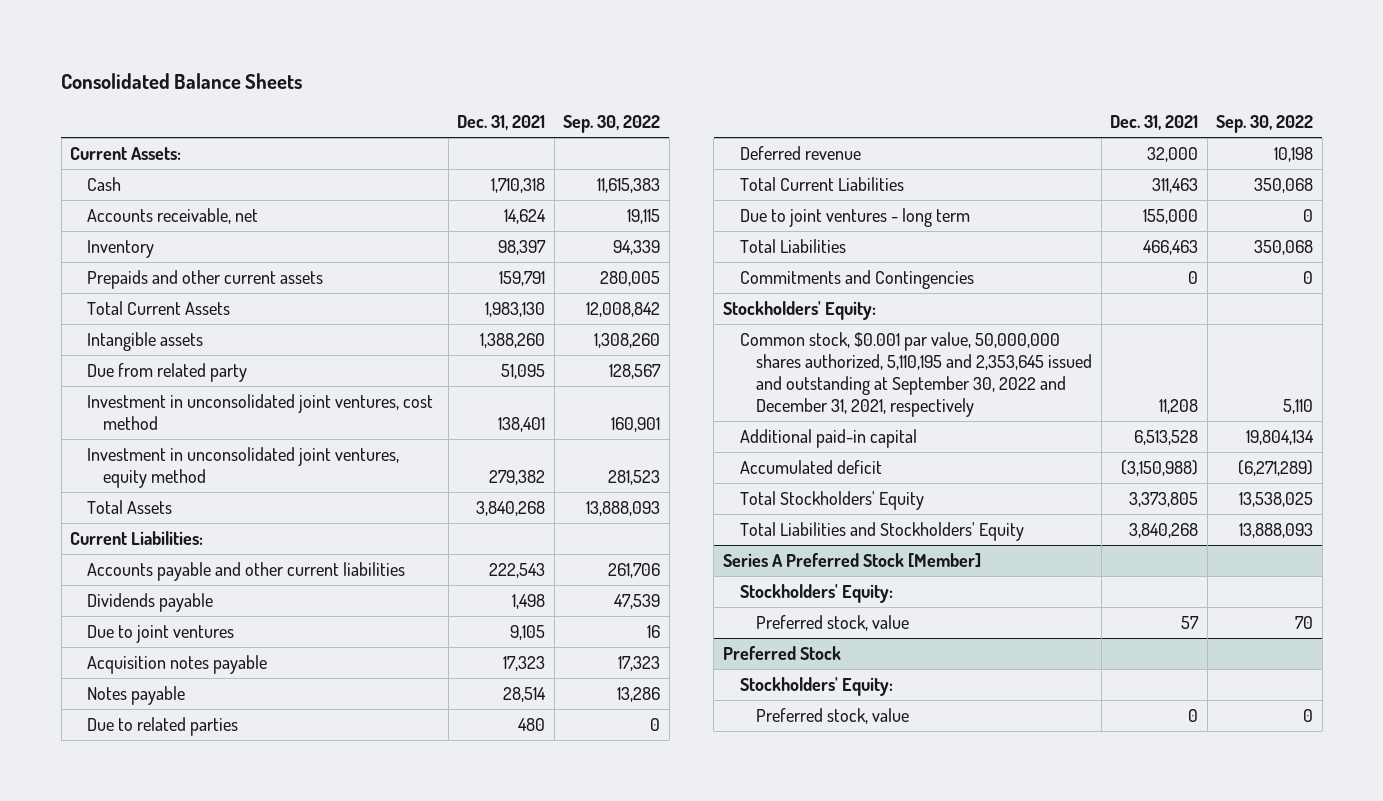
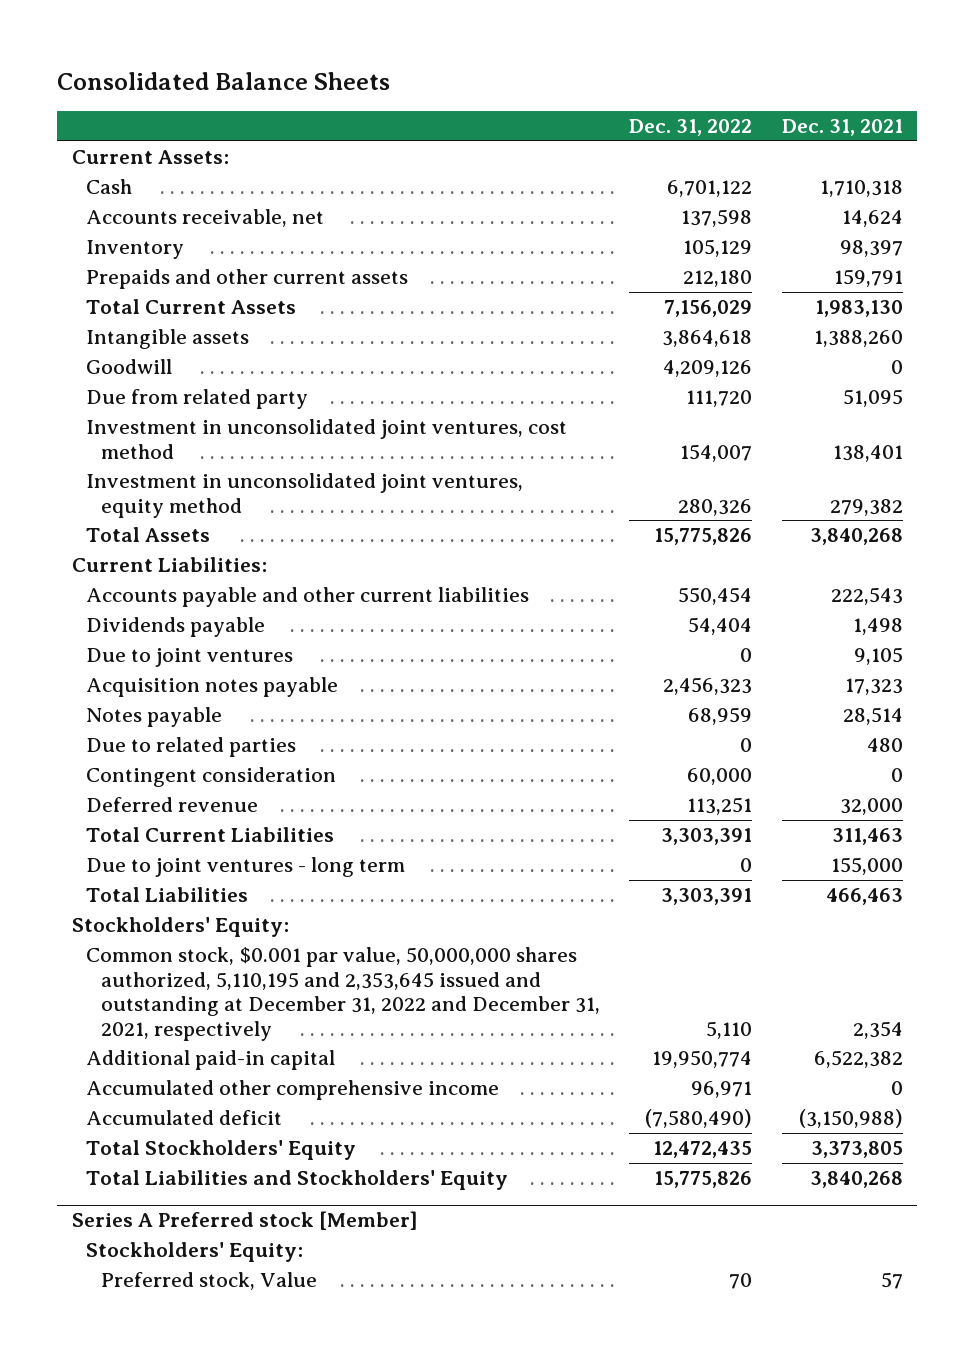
- | Dec. 31, 2021 | Sep. 30, 2022
+ | Dec. 31, 2022 | Dec. 31, 2021
+ Goodwill | 4,209,126 | 0
+ Contingent consideration | 60,000 | 0
- Commitments and Contingencies | 0 | 0
- Common stock, $0.001 par value, 50,000,000 shares authorized, 5,110,195 and 2,353,645 issued and outstanding at September 30, 2022 and December 31, 2021, respectively | 11,208 | 5,110
- Additional paid-in capital | 6,513,528 | 19,804,134
+ Common stock, $0.001 par value, 50,000,000 shares authorized, 5,110,195 and 2,353,645 issued and outstanding at December 31, 2022 and December 31, 2021, respectively | 5,110 | 2,354
+ Additional paid-in capital | 19,950,774 | 6,522,382
+ Accumulated other comprehensive income | 96,971 | 0
- Series A Preferred Stock [Member]
- Stockholders' Equity:
- Preferred stock, value | 57 | 70
- Preferred Stock
+ Series A Preferred stock [Member]
- Preferred stock, value | 0 | 0
+ Preferred stock, Value | 70 | 57

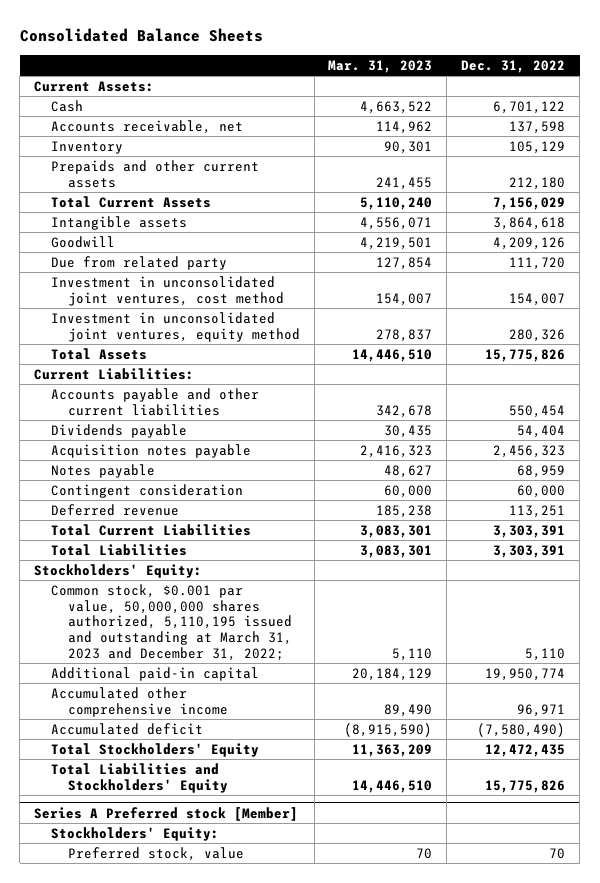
- | Dec. 31, 2022 | Dec. 31, 2021
+ | Mar. 31, 2023 | Dec. 31, 2022
- Due to joint ventures | 0 | 9,105
- Due to related parties | 0 | 480
- Due to joint ventures - long term | 0 | 155,000
- Common stock, $0.001 par value, 50,000,000 shares authorized, 5,110,195 and 2,353,645 issued and outstanding at December 31, 2022 and December 31, 2021, respectively | 5,110 | 2,354
+ Common stock, $0.001 par value, 50,000,000 shares authorized, 5,110,195 issued and outstanding at March 31, 2023 and December 31, 2022; | 5,110 | 5,110
@ Series A Preferred stock [Member]
- Preferred stock, Value | 70 | 57
+ Preferred stock, value | 70 | 70

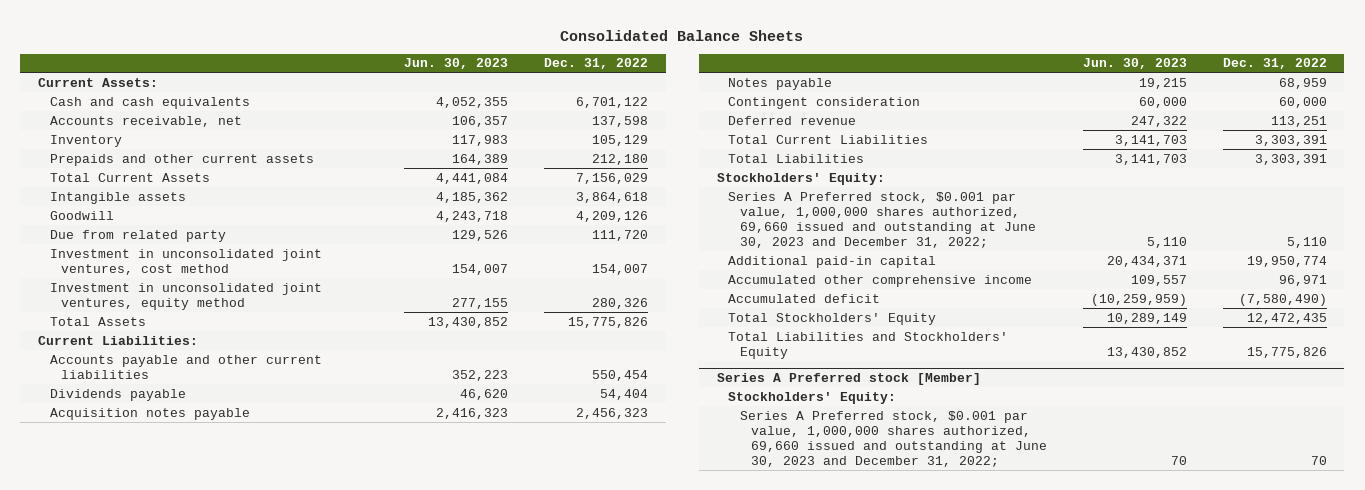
- | Mar. 31, 2023 | Dec. 31, 2022
+ | Jun. 30, 2023 | Dec. 31, 2022
- Cash | 4,663,522 | 6,701,122
+ Cash and cash equivalents | 4,052,355 | 6,701,122
- Common stock, $0.001 par value, 50,000,000 shares authorized, 5,110,195 issued and outstanding at March 31, 2023 and December 31, 2022; | 5,110 | 5,110
+ Series A Preferred stock, $0.001 par value, 1,000,000 shares authorized, 69,660 issued and outstanding at June 30, 2023 and December 31, 2022; | 5,110 | 5,110
@ Series A Preferred stock [Member]
- Preferred stock, value | 70 | 70
+ Series A Preferred stock, $0.001 par value, 1,000,000 shares authorized, 69,660 issued and outstanding at June 30, 2023 and December 31, 2022; | 70 | 70

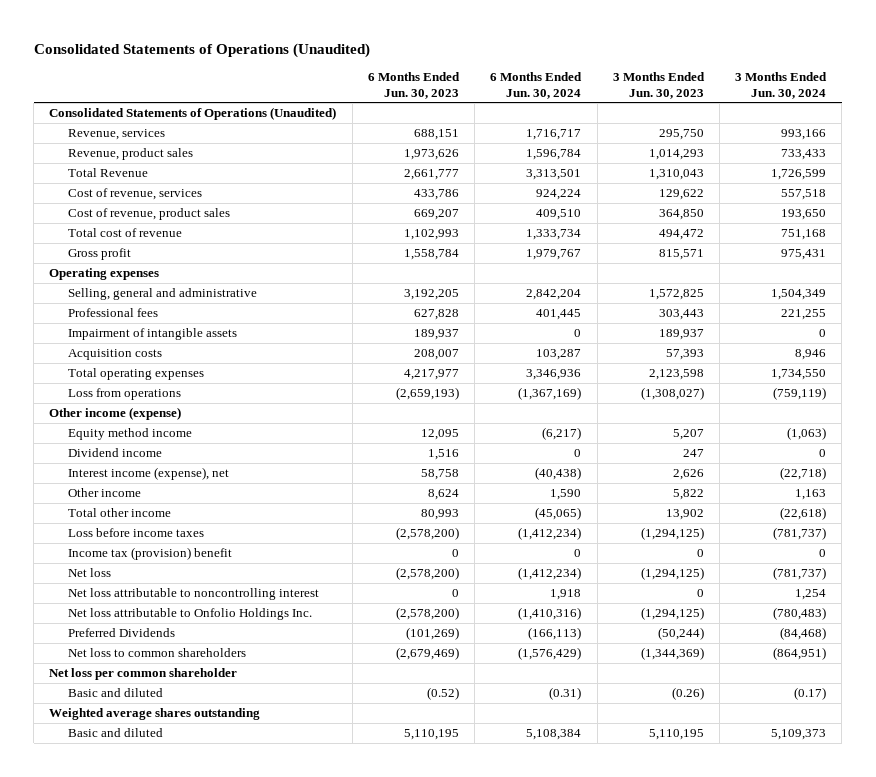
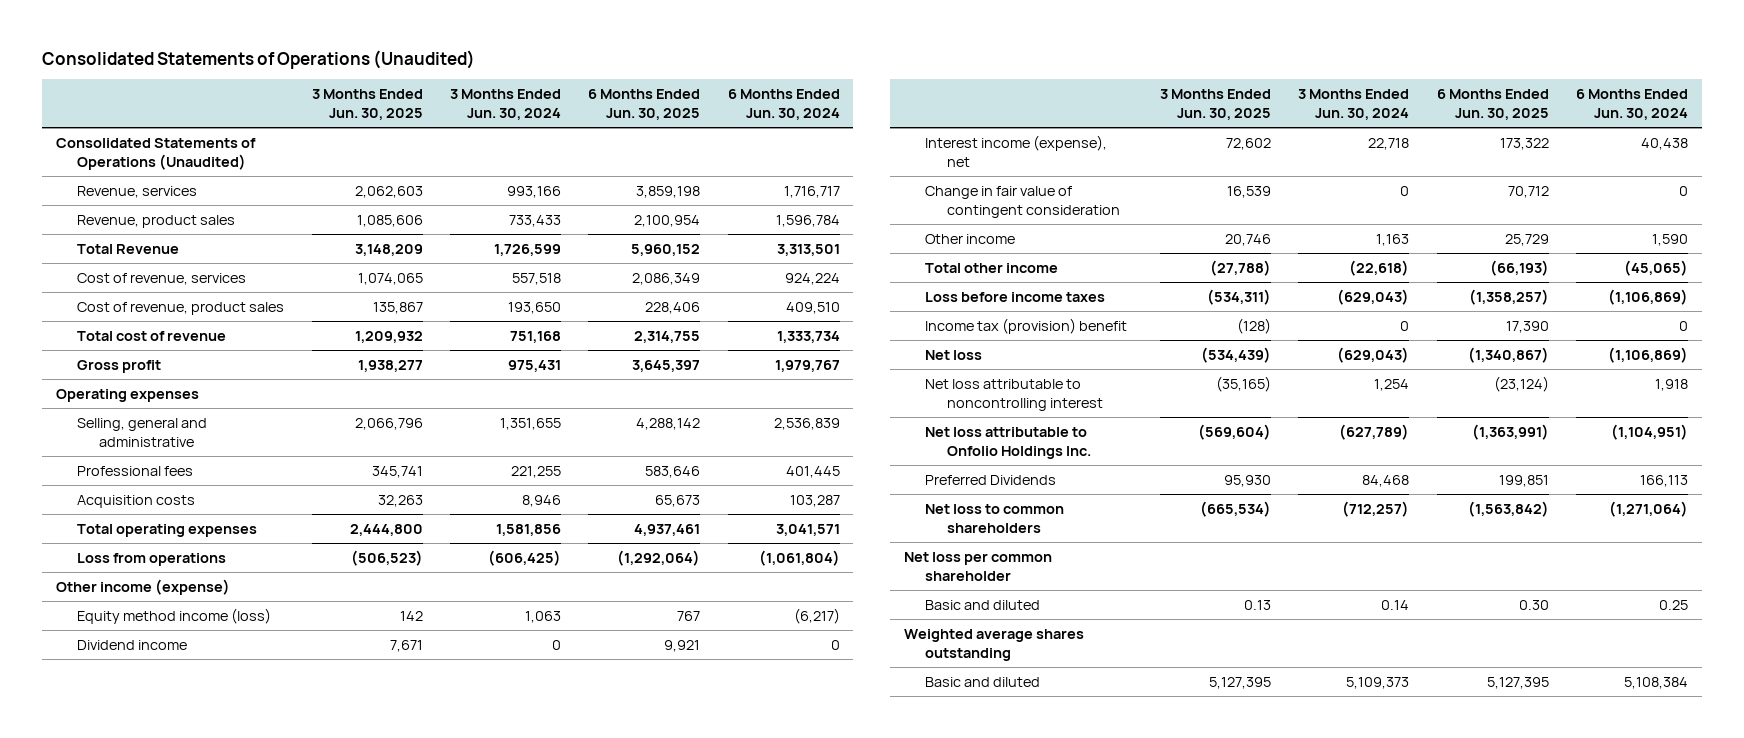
- | 6 Months Ended Jun. 30, 2023 | 6 Months Ended Jun. 30, 2024 | 3 Months Ended Jun. 30, 2023 | 3 Months Ended Jun. 30, 2024
+ | 3 Months Ended Jun. 30, 2025 | 3 Months Ended Jun. 30, 2024 | 6 Months Ended Jun. 30, 2025 | 6 Months Ended Jun. 30, 2024
- Selling, general and administrative | 3,192,205 | 2,842,204 | 1,572,825 | 1,504,349
+ Selling, general and administrative | 2,066,796 | 1,351,655 | 4,288,142 | 2,536,839
- Impairment of intangible assets | 189,937 | 0 | 189,937 | 0
- Total operating expenses | 4,217,977 | 3,346,936 | 2,123,598 | 1,734,550
- Loss from operations | (2,659,193) | (1,367,169) | (1,308,027) | (759,119)
+ Total operating expenses | 2,444,800 | 1,581,856 | 4,937,461 | 3,041,571
+ Loss from operations | (506,523) | (606,425) | (1,292,064) | (1,061,804)
- Equity method income | 12,095 | (6,217) | 5,207 | (1,063)
+ Equity method income (loss) | 142 | 1,063 | 767 | (6,217)
- Interest income (expense), net | 58,758 | (40,438) | 2,626 | (22,718)
+ Interest income (expense), net | 72,602 | 22,718 | 173,322 | 40,438
+ Change in fair value of contingent consideration | 16,539 | 0 | 70,712 | 0
- Loss before income taxes | (2,578,200) | (1,412,234) | (1,294,125) | (781,737)
+ Loss before income taxes | (534,311) | (629,043) | (1,358,257) | (1,106,869)
- Net loss | (2,578,200) | (1,412,234) | (1,294,125) | (781,737)
+ Net loss | (534,439) | (629,043) | (1,340,867) | (1,106,869)
- Net loss attributable to Onfolio Holdings Inc. | (2,578,200) | (1,410,316) | (1,294,125) | (780,483)
- Preferred Dividends | (101,269) | (166,113) | (50,244) | (84,468)
- Net loss to common shareholders | (2,679,469) | (1,576,429) | (1,344,369) | (864,951)
+ Net loss attributable to Onfolio Holdings Inc. | (569,604) | (627,789) | (1,363,991) | (1,104,951)
+ Preferred Dividends | 95,930 | 84,468 | 199,851 | 166,113
+ Net loss to common shareholders | (665,534) | (712,257) | (1,563,842) | (1,271,064)
- Basic and diluted | (0.52) | (0.31) | (0.26) | (0.17)
+ Basic and diluted | 0.13 | 0.14 | 0.30 | 0.25

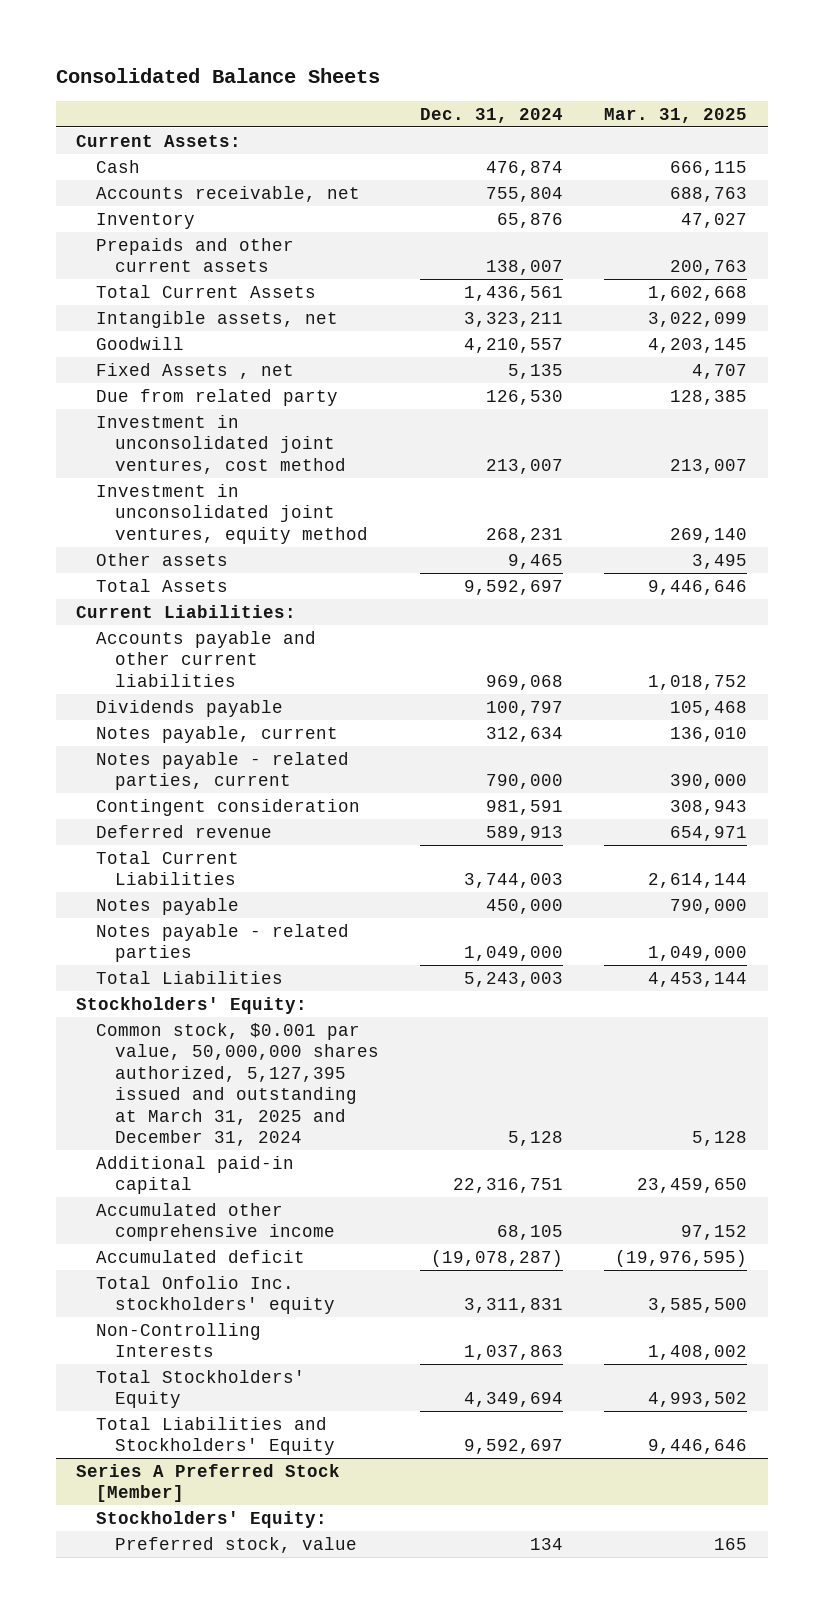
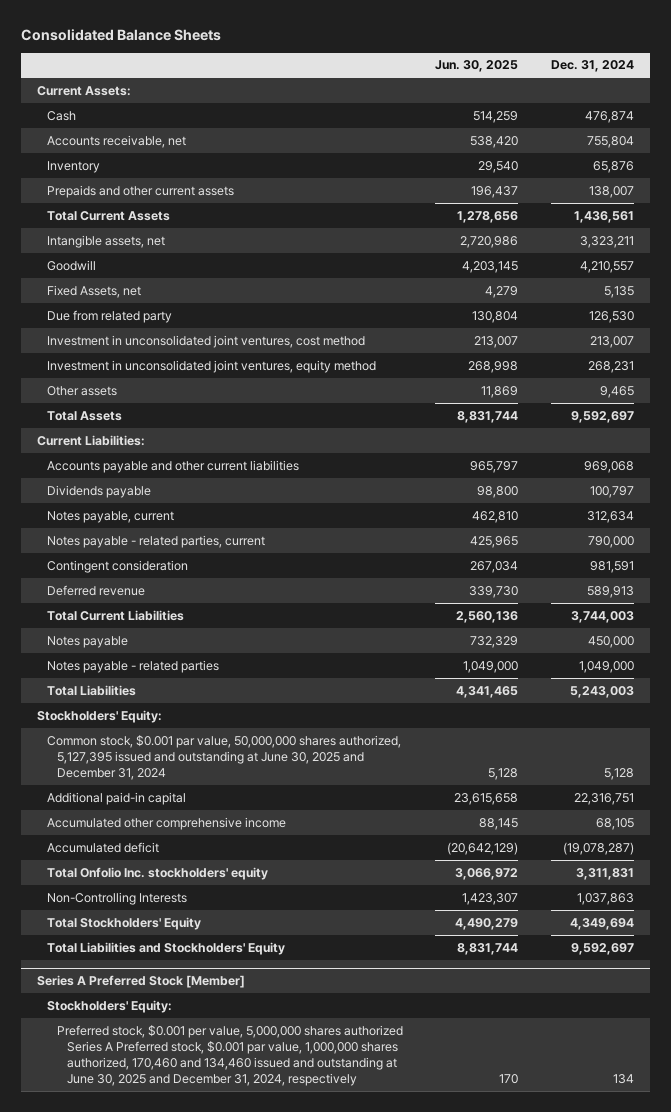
- | Dec. 31, 2024 | Mar. 31, 2025
+ | Jun. 30, 2025 | Dec. 31, 2024
- Fixed Assets , net | 5,135 | 4,707
+ Fixed Assets, net | 4,279 | 5,135
- Common stock, $0.001 par value, 50,000,000 shares authorized, 5,127,395 issued and outstanding at March 31, 2025 and December 31, 2024 | 5,128 | 5,128
+ Common stock, $0.001 par value, 50,000,000 shares authorized, 5,127,395 issued and outstanding at June 30, 2025 and December 31, 2024 | 5,128 | 5,128
@ Series A Preferred Stock [Member]
- Preferred stock, value | 134 | 165
+ Preferred stock, $0.001 per value, 5,000,000 shares authorized Series A Preferred stock, $0.001 par value, 1,000,000 shares authorized, 170,460 and 134,460 issued and outstanding at June 30, 2025 and December 31, 2024, respectively | 170 | 134

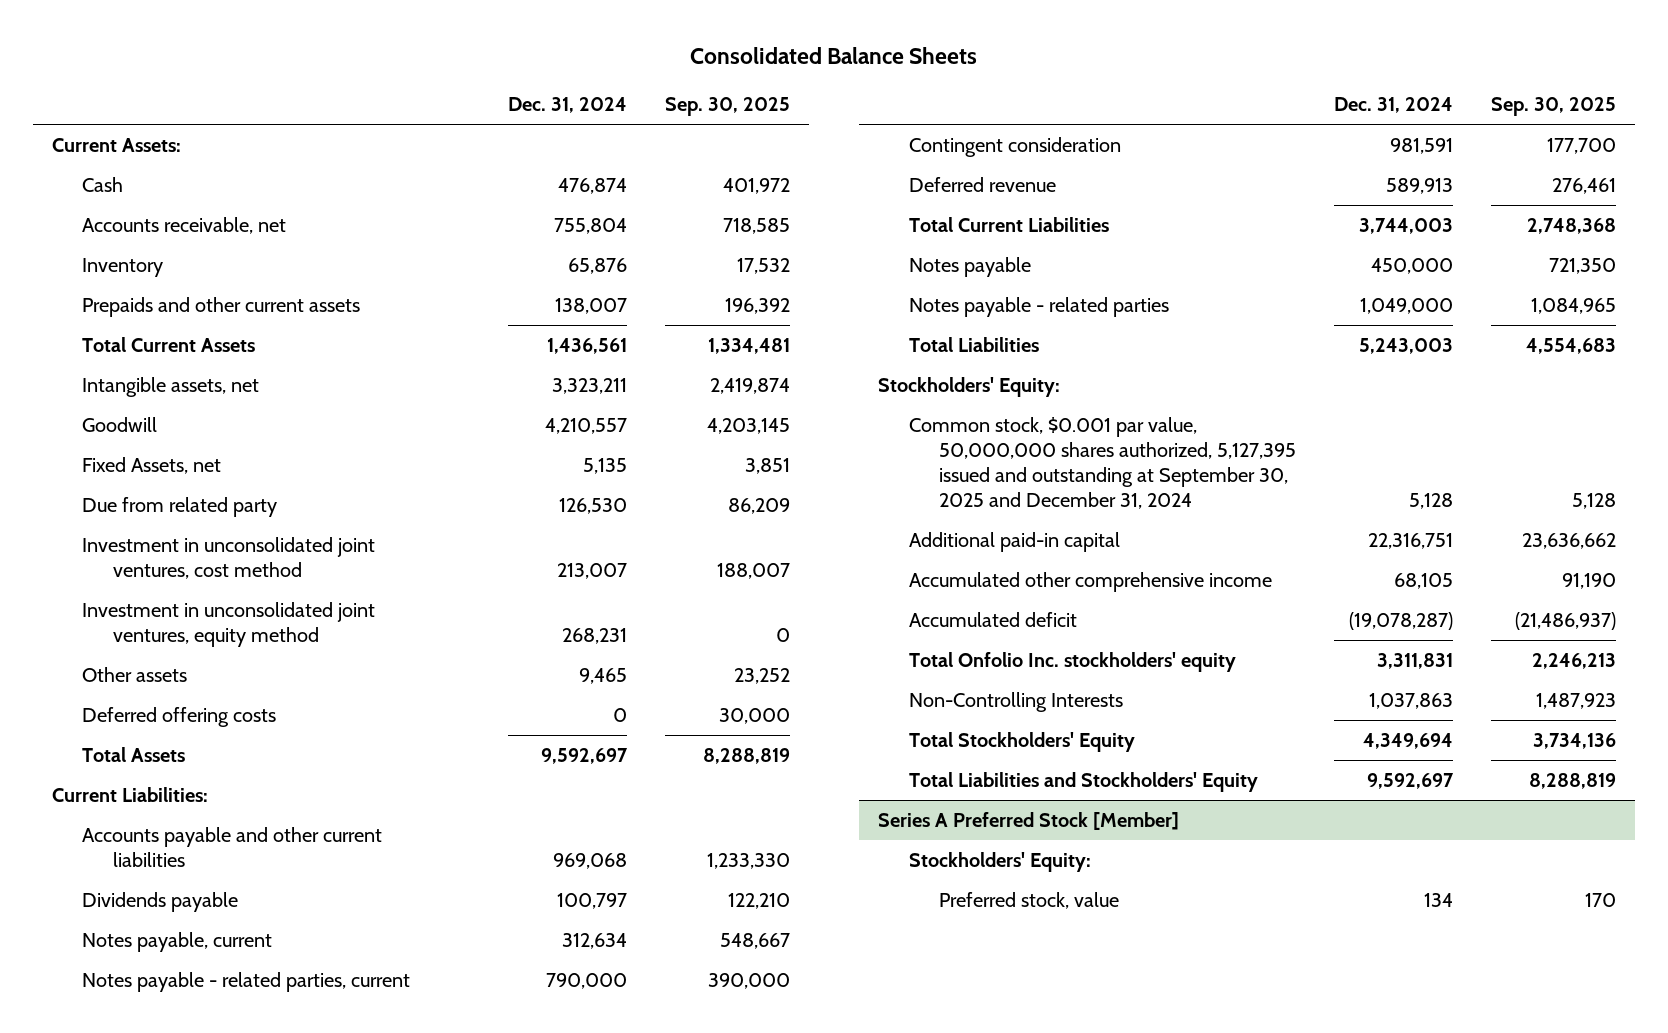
- | Jun. 30, 2025 | Dec. 31, 2024
+ | Dec. 31, 2024 | Sep. 30, 2025
+ Deferred offering costs | 0 | 30,000
- Common stock, $0.001 par value, 50,000,000 shares authorized, 5,127,395 issued and outstanding at June 30, 2025 and December 31, 2024 | 5,128 | 5,128
+ Common stock, $0.001 par value, 50,000,000 shares authorized, 5,127,395 issued and outstanding at September 30, 2025 and December 31, 2024 | 5,128 | 5,128
@ Series A Preferred Stock [Member]
- Preferred stock, $0.001 per value, 5,000,000 shares authorized Series A Preferred stock, $0.001 par value, 1,000,000 shares authorized, 170,460 and 134,460 issued and outstanding at June 30, 2025 and December 31, 2024, respectively | 170 | 134
+ Preferred stock, value | 134 | 170

